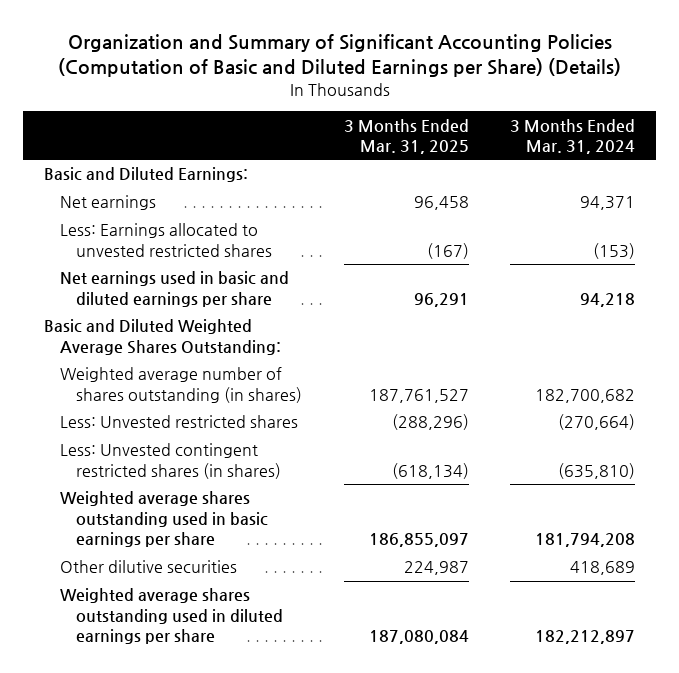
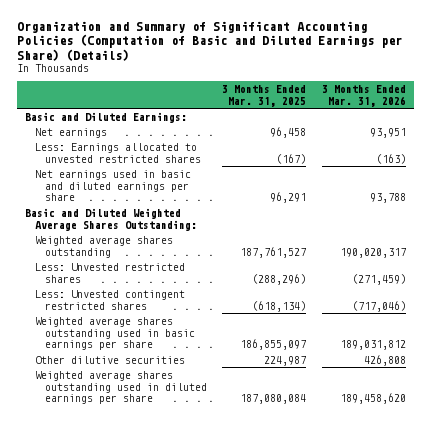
- | 3 Months Ended Mar. 31, 2025 | 3 Months Ended Mar. 31, 2024
+ | 3 Months Ended Mar. 31, 2025 | 3 Months Ended Mar. 31, 2026
- Weighted average number of shares outstanding (in shares) | 187,761,527 | 182,700,682
+ Weighted average shares outstanding | 187,761,527 | 190,020,317
- Less: Unvested contingent restricted shares (in shares) | (618,134) | (635,810)
+ Less: Unvested contingent restricted shares | (618,134) | (717,046)

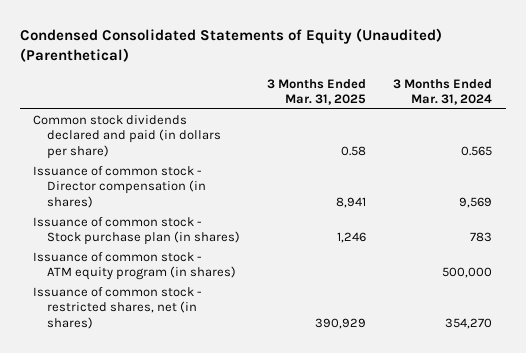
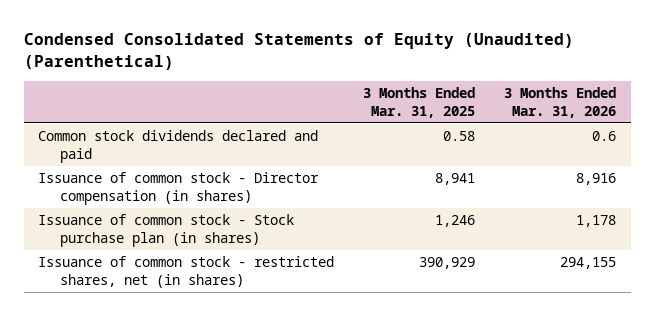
- | 3 Months Ended Mar. 31, 2025 | 3 Months Ended Mar. 31, 2024
+ | 3 Months Ended Mar. 31, 2025 | 3 Months Ended Mar. 31, 2026
- Common stock dividends declared and paid (in dollars per share) | 0.58 | 0.565
+ Common stock dividends declared and paid | 0.58 | 0.6
- Issuance of common stock - ATM equity program (in shares) | | 500,000

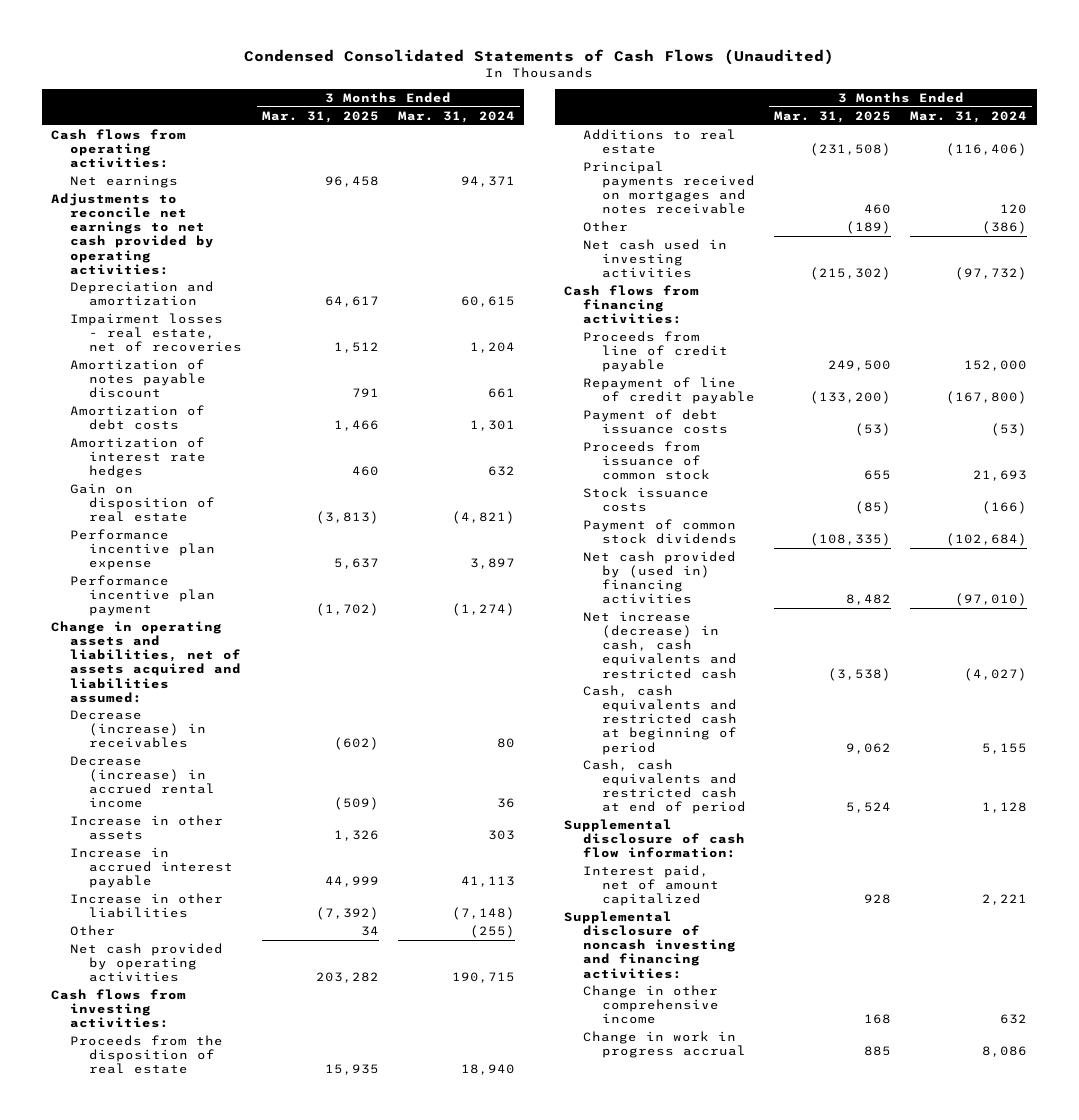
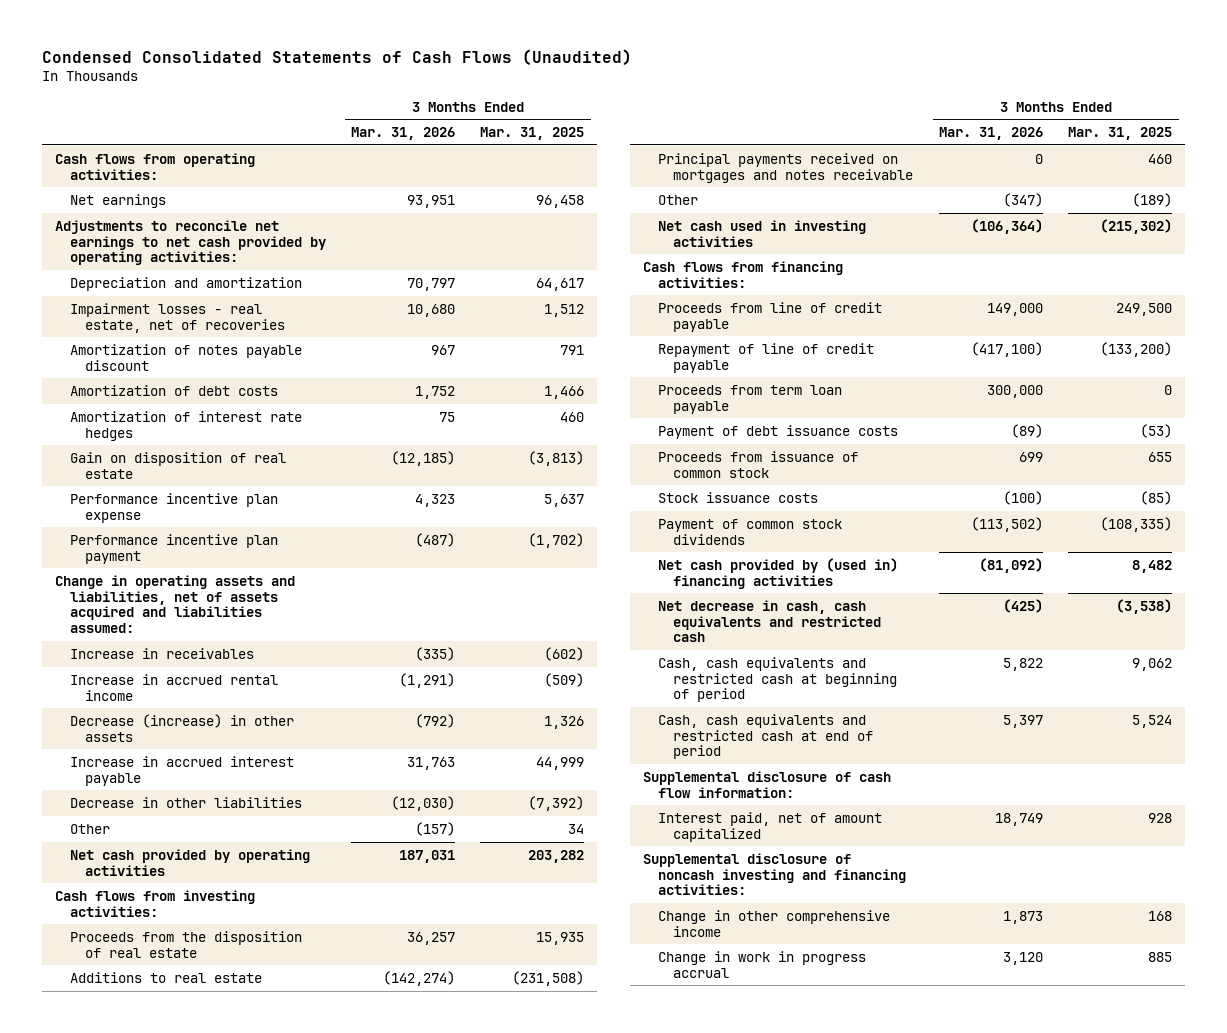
- | 3 Months Ended Mar. 31, 2025 | 3 Months Ended Mar. 31, 2024
+ | 3 Months Ended Mar. 31, 2026 | 3 Months Ended Mar. 31, 2025
- Decrease (increase) in receivables | (602) | 80
- Decrease (increase) in accrued rental income | (509) | 36
- Increase in other assets | 1,326 | 303
+ Increase in receivables | (335) | (602)
+ Increase in accrued rental income | (1,291) | (509)
+ Decrease (increase) in other assets | (792) | 1,326
- Increase in other liabilities | (7,392) | (7,148)
+ Decrease in other liabilities | (12,030) | (7,392)
+ Proceeds from term loan payable | 300,000 | 0
- Net increase (decrease) in cash, cash equivalents and restricted cash | (3,538) | (4,027)
+ Net decrease in cash, cash equivalents and restricted cash | (425) | (3,538)

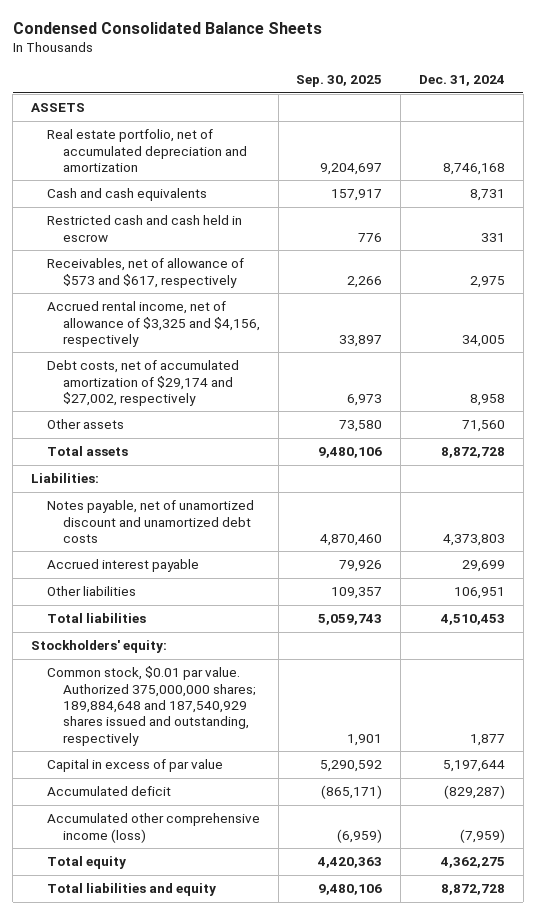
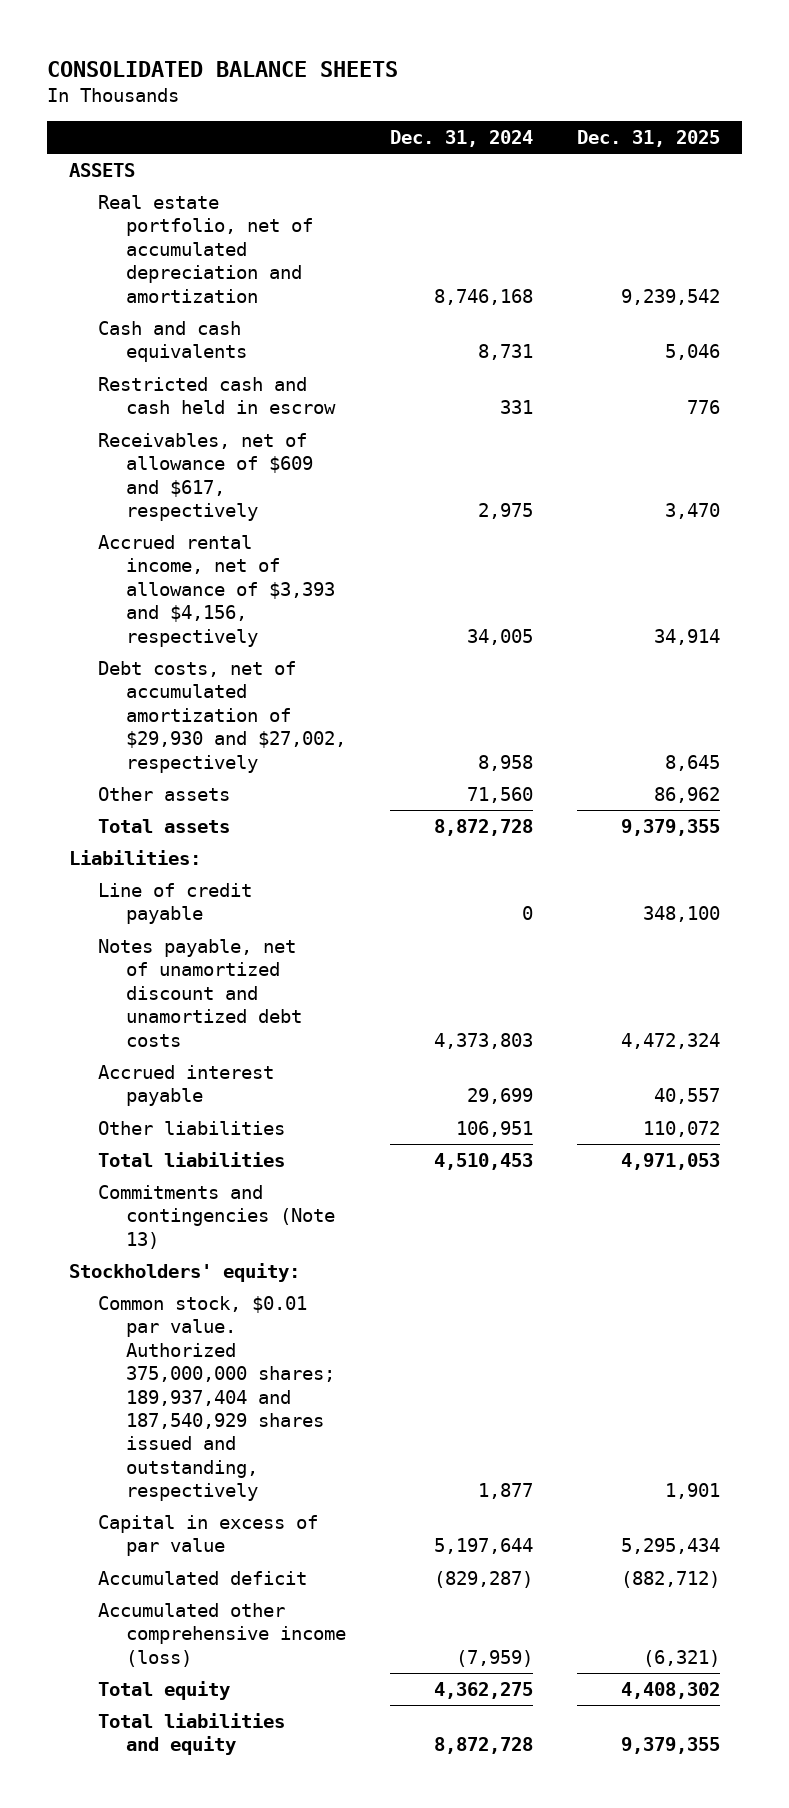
- Condensed Consolidated Balance Sheets
+ CONSOLIDATED BALANCE SHEETS
- | Sep. 30, 2025 | Dec. 31, 2024
+ | Dec. 31, 2024 | Dec. 31, 2025
- Receivables, net of allowance of $573 and $617, respectively | 2,266 | 2,975
- Accrued rental income, net of allowance of $3,325 and $4,156, respectively | 33,897 | 34,005
- Debt costs, net of accumulated amortization of $29,174 and $27,002, respectively | 6,973 | 8,958
+ Receivables, net of allowance of $609 and $617, respectively | 2,975 | 3,470
+ Accrued rental income, net of allowance of $3,393 and $4,156, respectively | 34,005 | 34,914
+ Debt costs, net of accumulated amortization of $29,930 and $27,002, respectively | 8,958 | 8,645
+ Line of credit payable | 0 | 348,100
+ Commitments and contingencies (Note 13)
- Common stock, $0.01 par value. Authorized 375,000,000 shares; 189,884,648 and 187,540,929 shares issued and outstanding, respectively | 1,901 | 1,877
+ Common stock, $0.01 par value. Authorized 375,000,000 shares; 189,937,404 and 187,540,929 shares issued and outstanding, respectively | 1,877 | 1,901

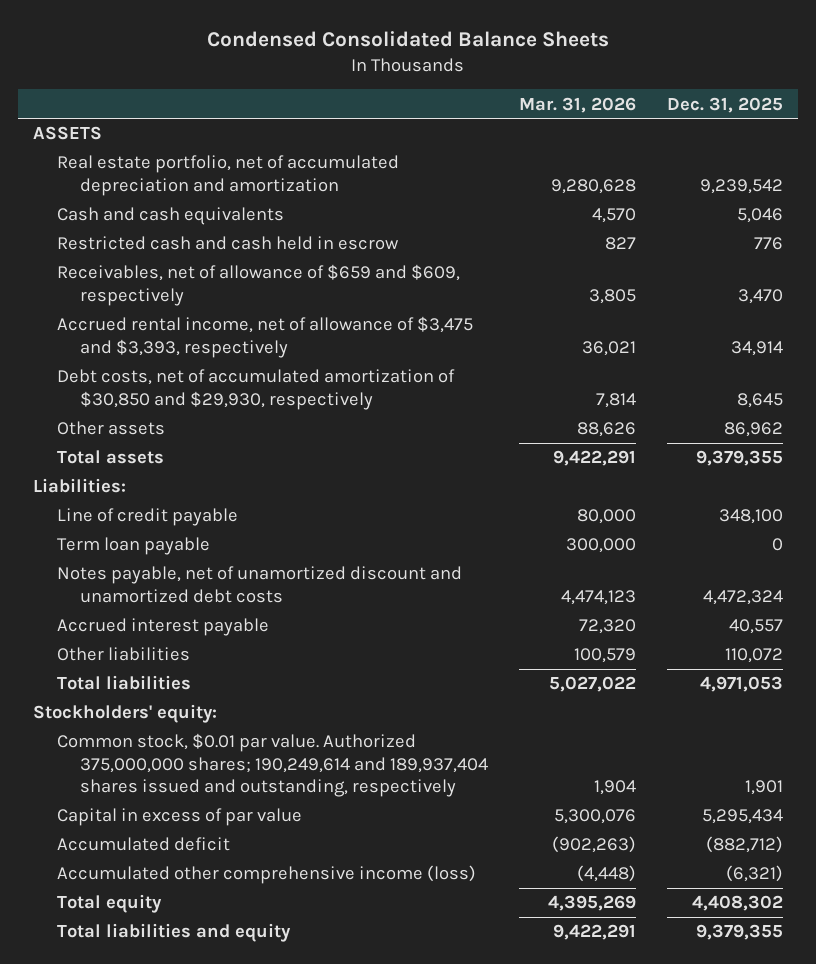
- CONSOLIDATED BALANCE SHEETS
+ Condensed Consolidated Balance Sheets
- | Dec. 31, 2024 | Dec. 31, 2025
+ | Mar. 31, 2026 | Dec. 31, 2025
- Receivables, net of allowance of $609 and $617, respectively | 2,975 | 3,470
- Accrued rental income, net of allowance of $3,393 and $4,156, respectively | 34,005 | 34,914
- Debt costs, net of accumulated amortization of $29,930 and $27,002, respectively | 8,958 | 8,645
+ Receivables, net of allowance of $659 and $609, respectively | 3,805 | 3,470
+ Accrued rental income, net of allowance of $3,475 and $3,393, respectively | 36,021 | 34,914
+ Debt costs, net of accumulated amortization of $30,850 and $29,930, respectively | 7,814 | 8,645
+ Term loan payable | 300,000 | 0
- Commitments and contingencies (Note 13)
- Common stock, $0.01 par value. Authorized 375,000,000 shares; 189,937,404 and 187,540,929 shares issued and outstanding, respectively | 1,877 | 1,901
+ Common stock, $0.01 par value. Authorized 375,000,000 shares; 190,249,614 and 189,937,404 shares issued and outstanding, respectively | 1,904 | 1,901

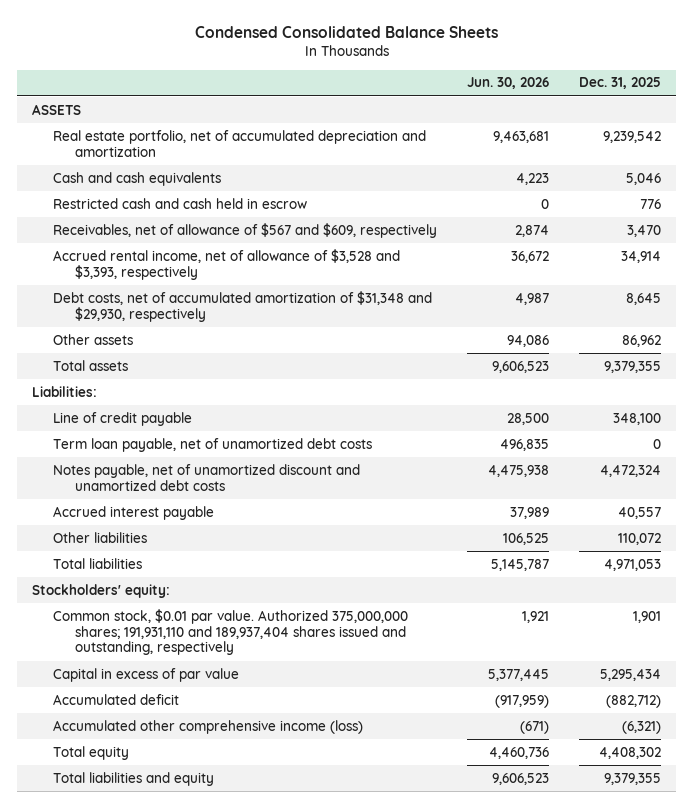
- | Mar. 31, 2026 | Dec. 31, 2025
+ | Jun. 30, 2026 | Dec. 31, 2025
- Receivables, net of allowance of $659 and $609, respectively | 3,805 | 3,470
- Accrued rental income, net of allowance of $3,475 and $3,393, respectively | 36,021 | 34,914
- Debt costs, net of accumulated amortization of $30,850 and $29,930, respectively | 7,814 | 8,645
+ Receivables, net of allowance of $567 and $609, respectively | 2,874 | 3,470
+ Accrued rental income, net of allowance of $3,528 and $3,393, respectively | 36,672 | 34,914
+ Debt costs, net of accumulated amortization of $31,348 and $29,930, respectively | 4,987 | 8,645
- Term loan payable | 300,000 | 0
+ Term loan payable, net of unamortized debt costs | 496,835 | 0
- Common stock, $0.01 par value. Authorized 375,000,000 shares; 190,249,614 and 189,937,404 shares issued and outstanding, respectively | 1,904 | 1,901
+ Common stock, $0.01 par value. Authorized 375,000,000 shares; 191,931,110 and 189,937,404 shares issued and outstanding, respectively | 1,921 | 1,901

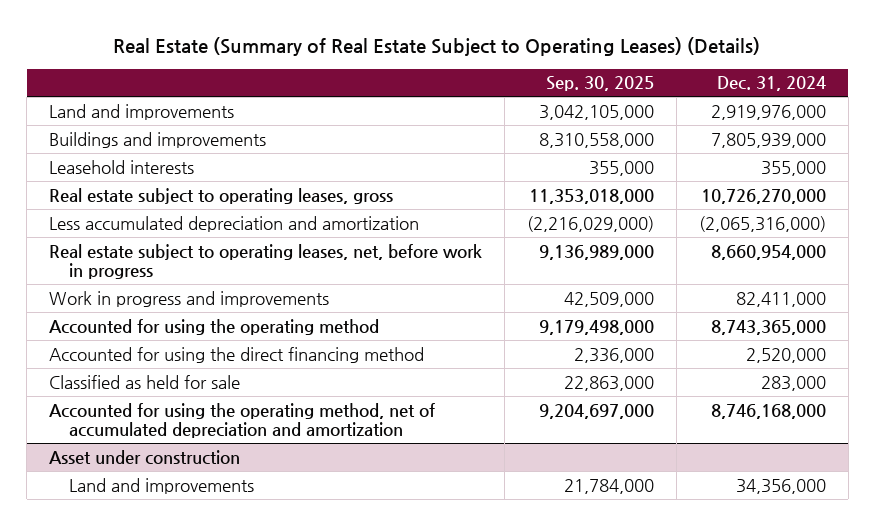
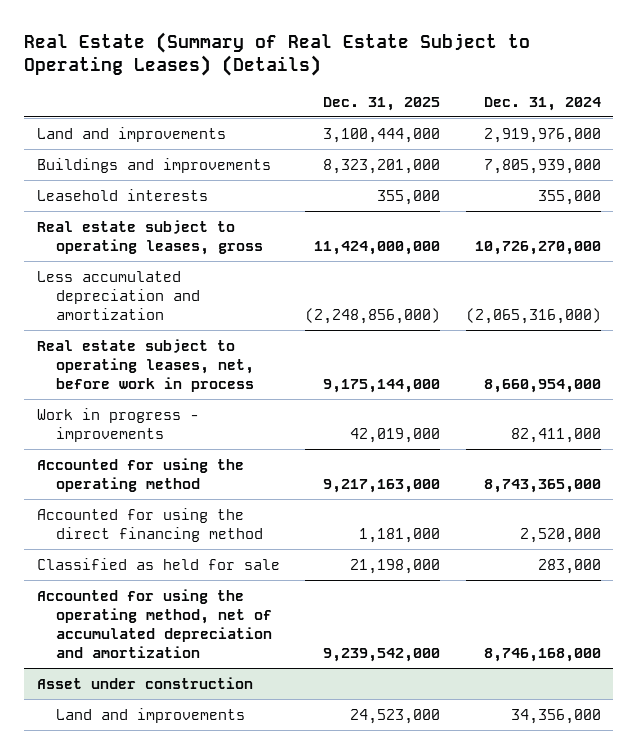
- | Sep. 30, 2025 | Dec. 31, 2024
+ | Dec. 31, 2025 | Dec. 31, 2024
- Real estate subject to operating leases, net, before work in progress | 9,136,989,000 | 8,660,954,000
- Work in progress and improvements | 42,509,000 | 82,411,000
+ Real estate subject to operating leases, net, before work in process | 9,175,144,000 | 8,660,954,000
+ Work in progress - improvements | 42,019,000 | 82,411,000

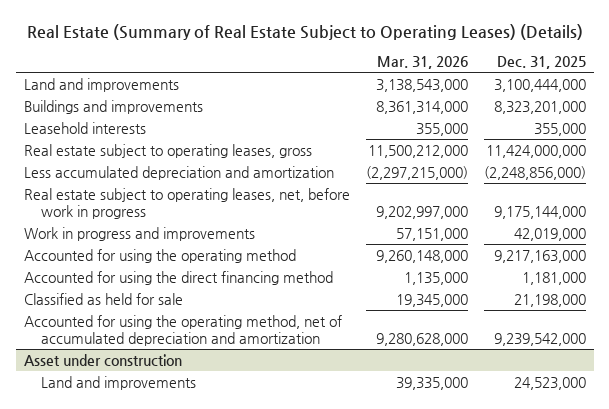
- | Dec. 31, 2025 | Dec. 31, 2024
+ | Mar. 31, 2026 | Dec. 31, 2025
- Real estate subject to operating leases, net, before work in process | 9,175,144,000 | 8,660,954,000
- Work in progress - improvements | 42,019,000 | 82,411,000
+ Real estate subject to operating leases, net, before work in progress | 9,202,997,000 | 9,175,144,000
+ Work in progress and improvements | 57,151,000 | 42,019,000

